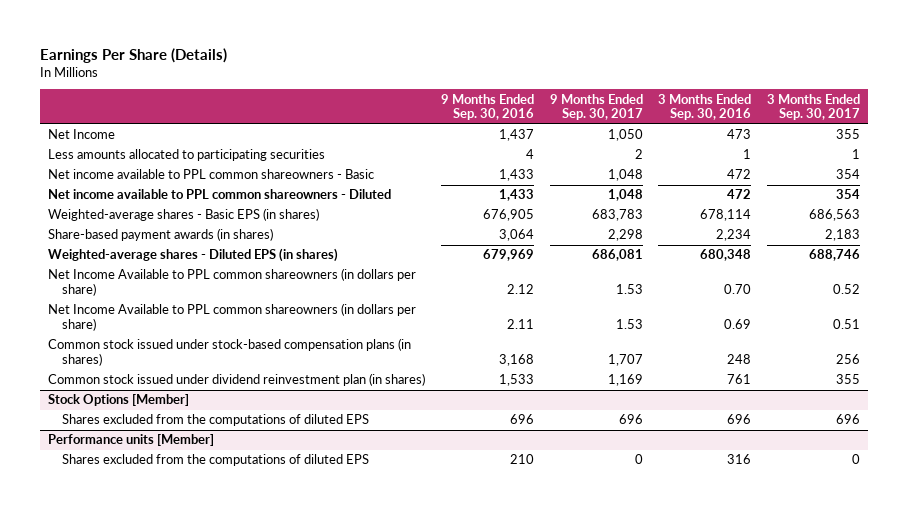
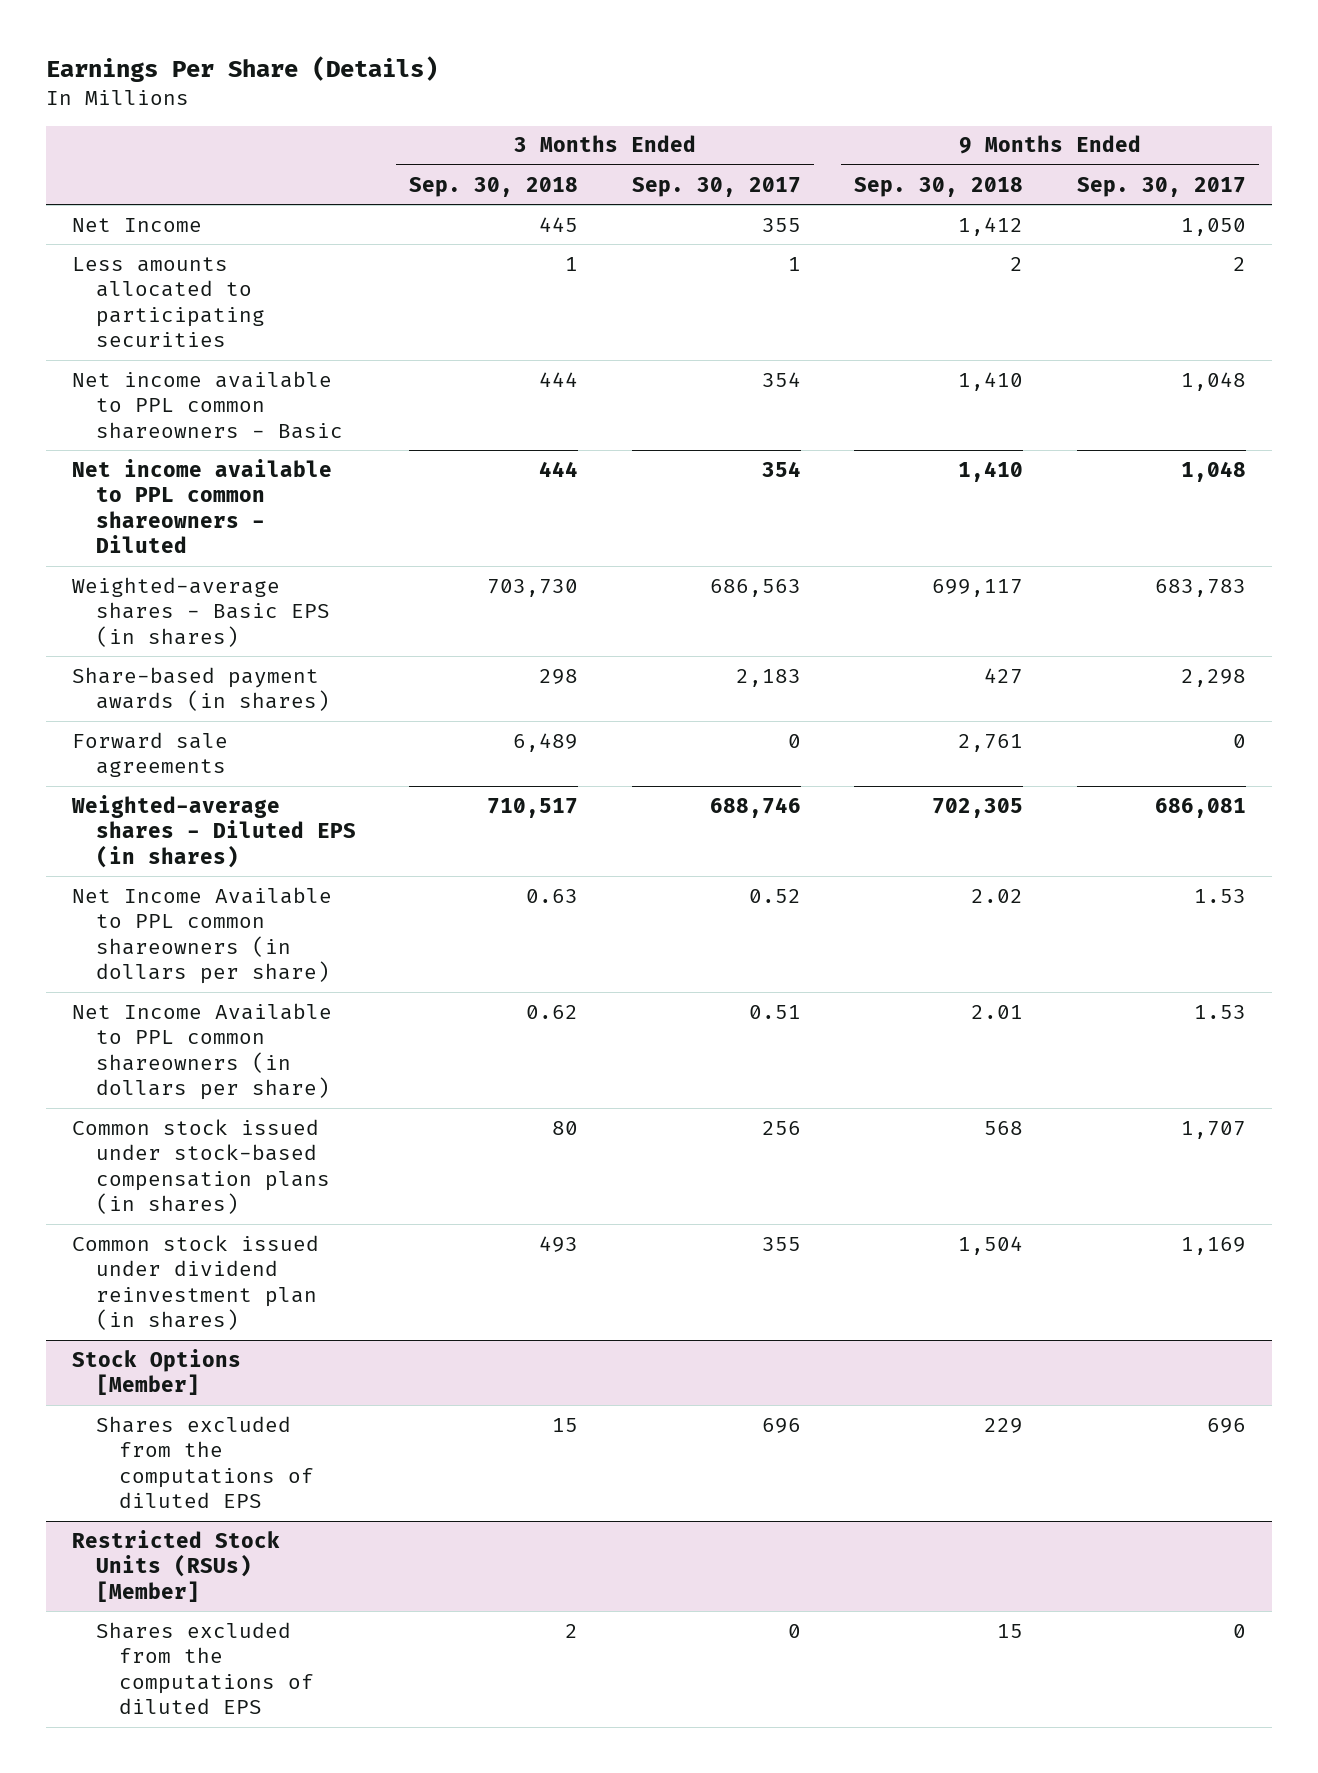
- | 9 Months Ended Sep. 30, 2016 | 9 Months Ended Sep. 30, 2017 | 3 Months Ended Sep. 30, 2016 | 3 Months Ended Sep. 30, 2017
+ | 3 Months Ended Sep. 30, 2018 | 3 Months Ended Sep. 30, 2017 | 9 Months Ended Sep. 30, 2018 | 9 Months Ended Sep. 30, 2017
+ Forward sale agreements | 6,489 | 0 | 2,761 | 0
- Performance units [Member]
+ Restricted Stock Units (RSUs) [Member]

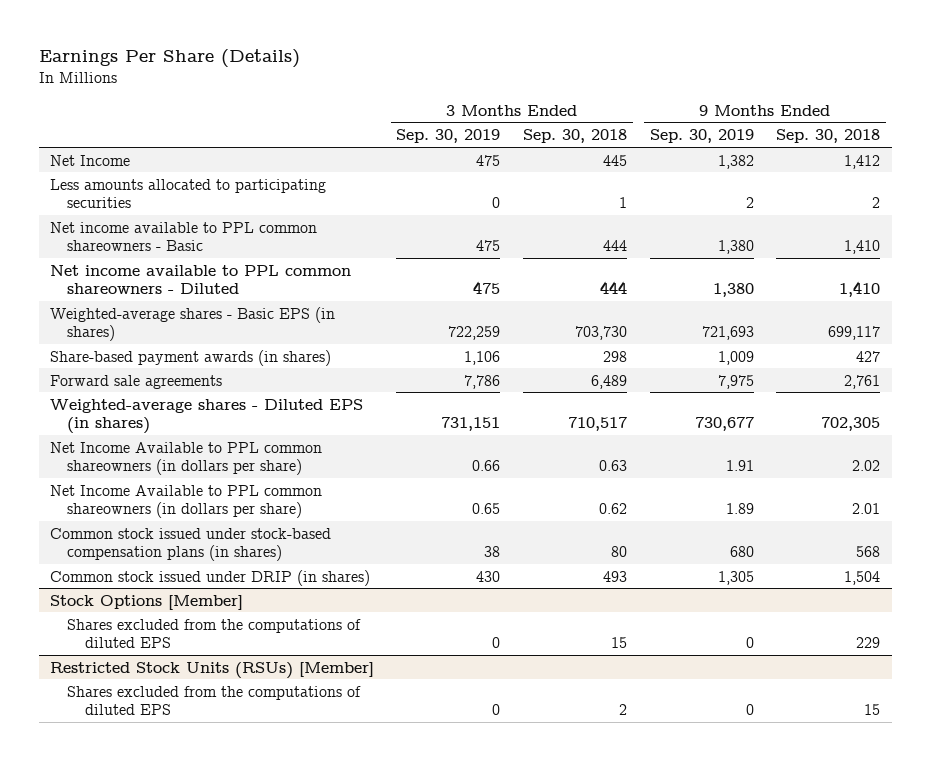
- | 3 Months Ended Sep. 30, 2018 | 3 Months Ended Sep. 30, 2017 | 9 Months Ended Sep. 30, 2018 | 9 Months Ended Sep. 30, 2017
+ | 3 Months Ended Sep. 30, 2019 | 3 Months Ended Sep. 30, 2018 | 9 Months Ended Sep. 30, 2019 | 9 Months Ended Sep. 30, 2018
- Common stock issued under dividend reinvestment plan (in shares) | 493 | 355 | 1,504 | 1,169
+ Common stock issued under DRIP (in shares) | 430 | 493 | 1,305 | 1,504

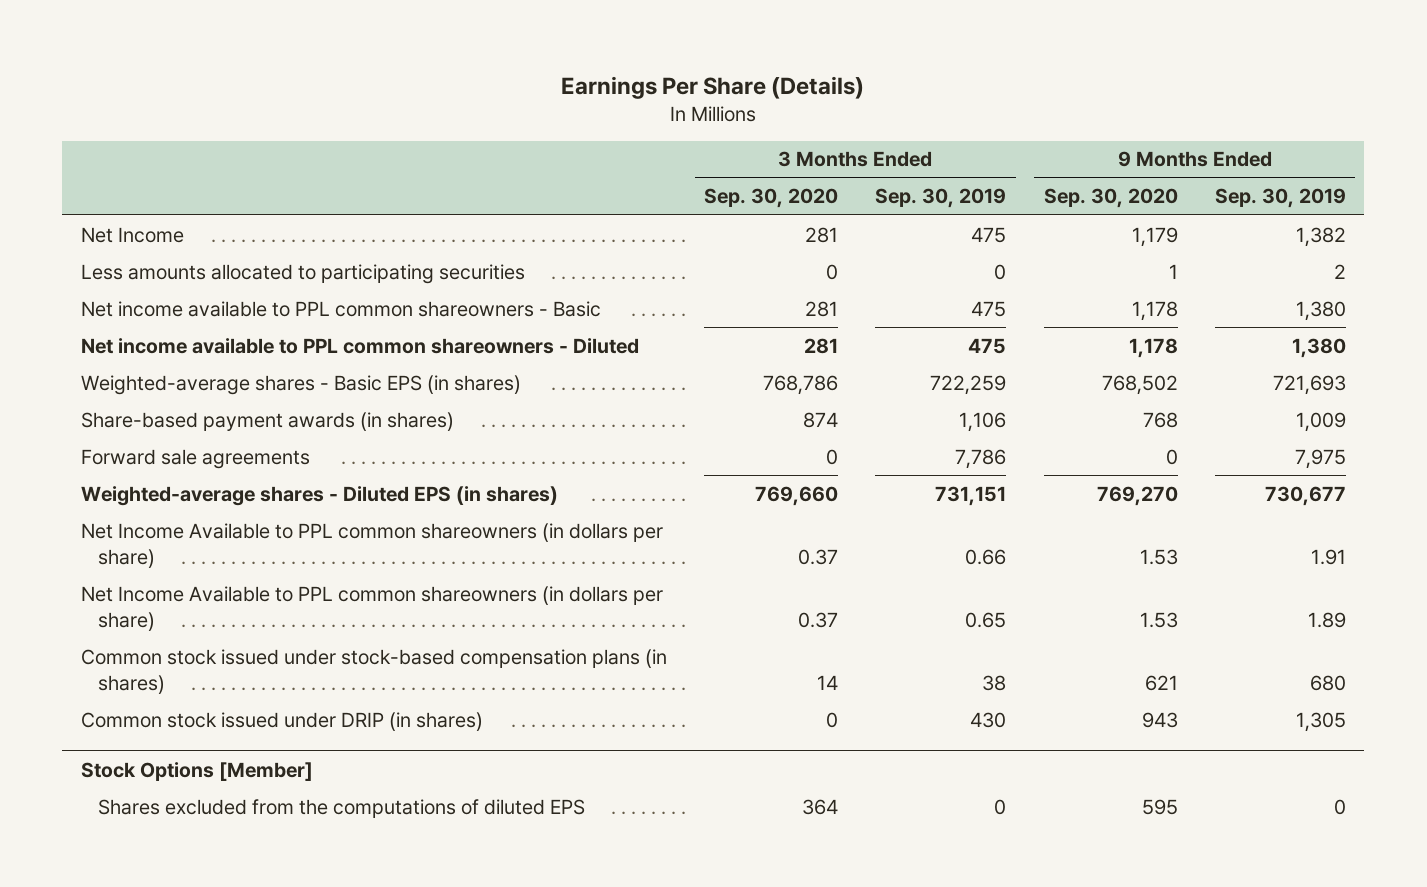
- | 3 Months Ended Sep. 30, 2019 | 3 Months Ended Sep. 30, 2018 | 9 Months Ended Sep. 30, 2019 | 9 Months Ended Sep. 30, 2018
+ | 3 Months Ended Sep. 30, 2020 | 3 Months Ended Sep. 30, 2019 | 9 Months Ended Sep. 30, 2020 | 9 Months Ended Sep. 30, 2019
- Restricted Stock Units (RSUs) [Member]
- Shares excluded from the computations of diluted EPS | 0 | 2 | 0 | 15

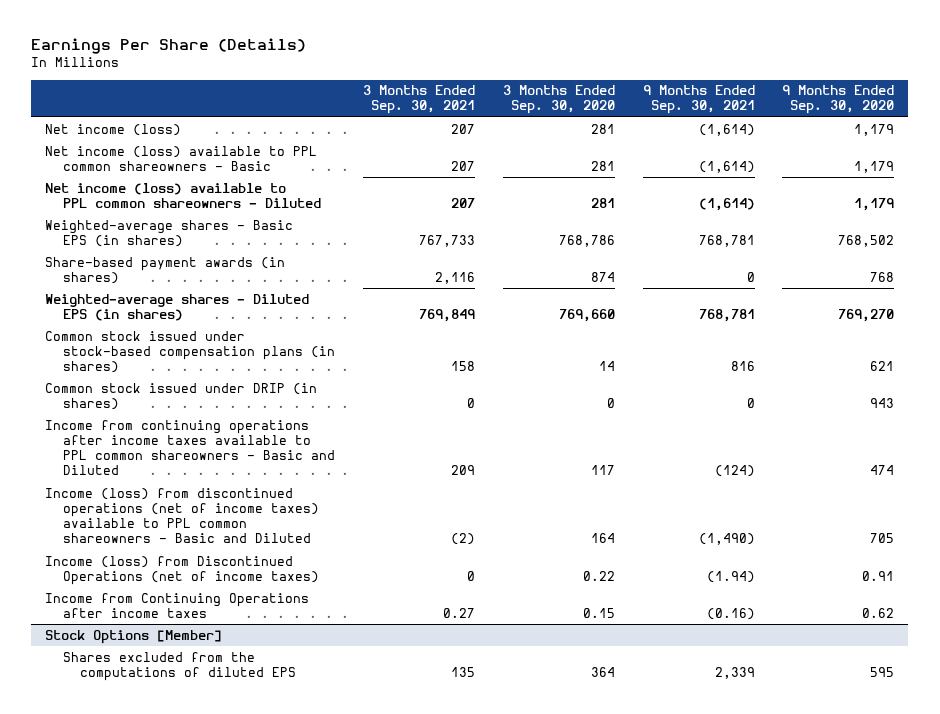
- | 3 Months Ended Sep. 30, 2020 | 3 Months Ended Sep. 30, 2019 | 9 Months Ended Sep. 30, 2020 | 9 Months Ended Sep. 30, 2019
+ | 3 Months Ended Sep. 30, 2021 | 3 Months Ended Sep. 30, 2020 | 9 Months Ended Sep. 30, 2021 | 9 Months Ended Sep. 30, 2020
- Net Income | 281 | 475 | 1,179 | 1,382
- Less amounts allocated to participating securities | 0 | 0 | 1 | 2
- Net income available to PPL common shareowners - Basic | 281 | 475 | 1,178 | 1,380
- Net income available to PPL common shareowners - Diluted | 281 | 475 | 1,178 | 1,380
+ Net income (loss) | 207 | 281 | (1,614) | 1,179
+ Net income (loss) available to PPL common shareowners - Basic | 207 | 281 | (1,614) | 1,179
+ Net income (loss) available to PPL common shareowners - Diluted | 207 | 281 | (1,614) | 1,179
- Forward sale agreements | 0 | 7,786 | 0 | 7,975
- Net Income Available to PPL common shareowners (in dollars per share) | 0.37 | 0.66 | 1.53 | 1.91
- Net Income Available to PPL common shareowners (in dollars per share) | 0.37 | 0.65 | 1.53 | 1.89
+ Income from continuing operations after income taxes available to PPL common shareowners - Basic and Diluted | 209 | 117 | (124) | 474
+ Income (loss) from discontinued operations (net of income taxes) available to PPL common shareowners - Basic and Diluted | (2) | 164 | (1,490) | 705
+ Income (loss) from Discontinued Operations (net of income taxes) | 0 | 0.22 | (1.94) | 0.91
+ Income from Continuing Operations after income taxes | 0.27 | 0.15 | (0.16) | 0.62

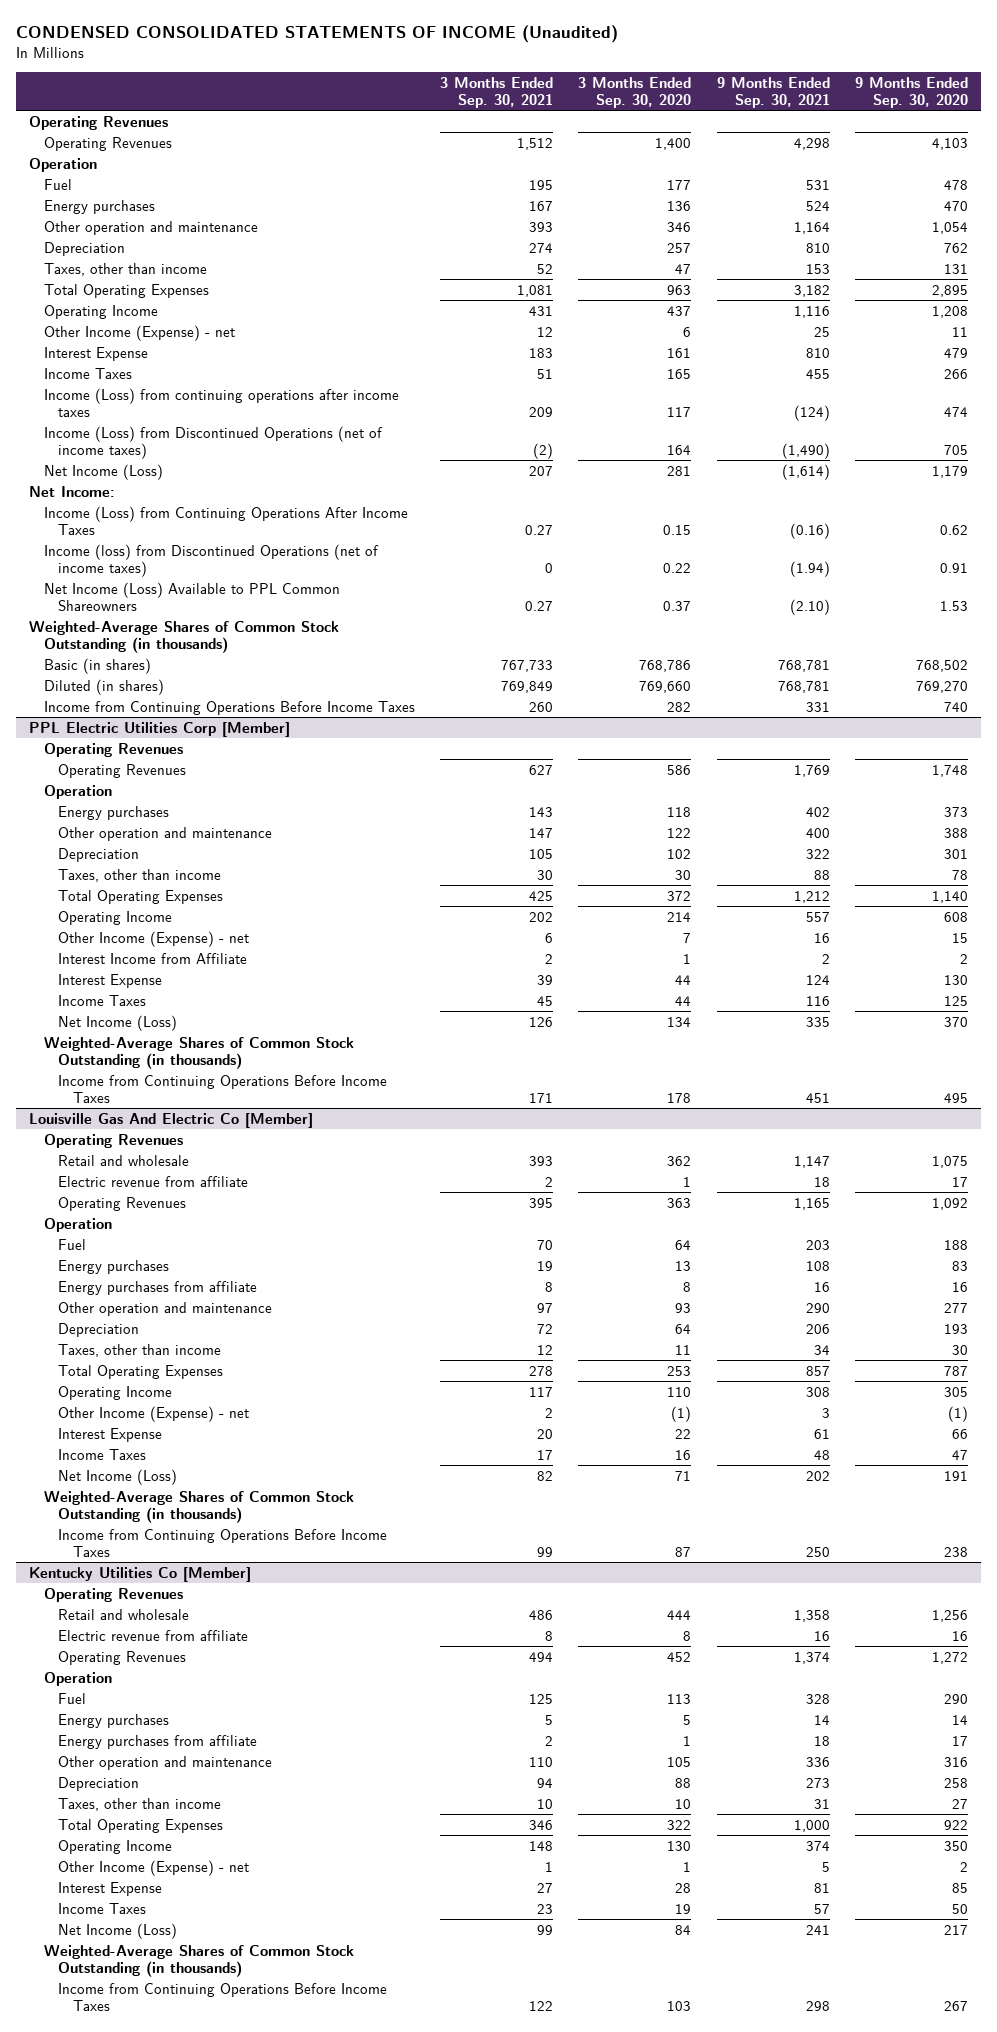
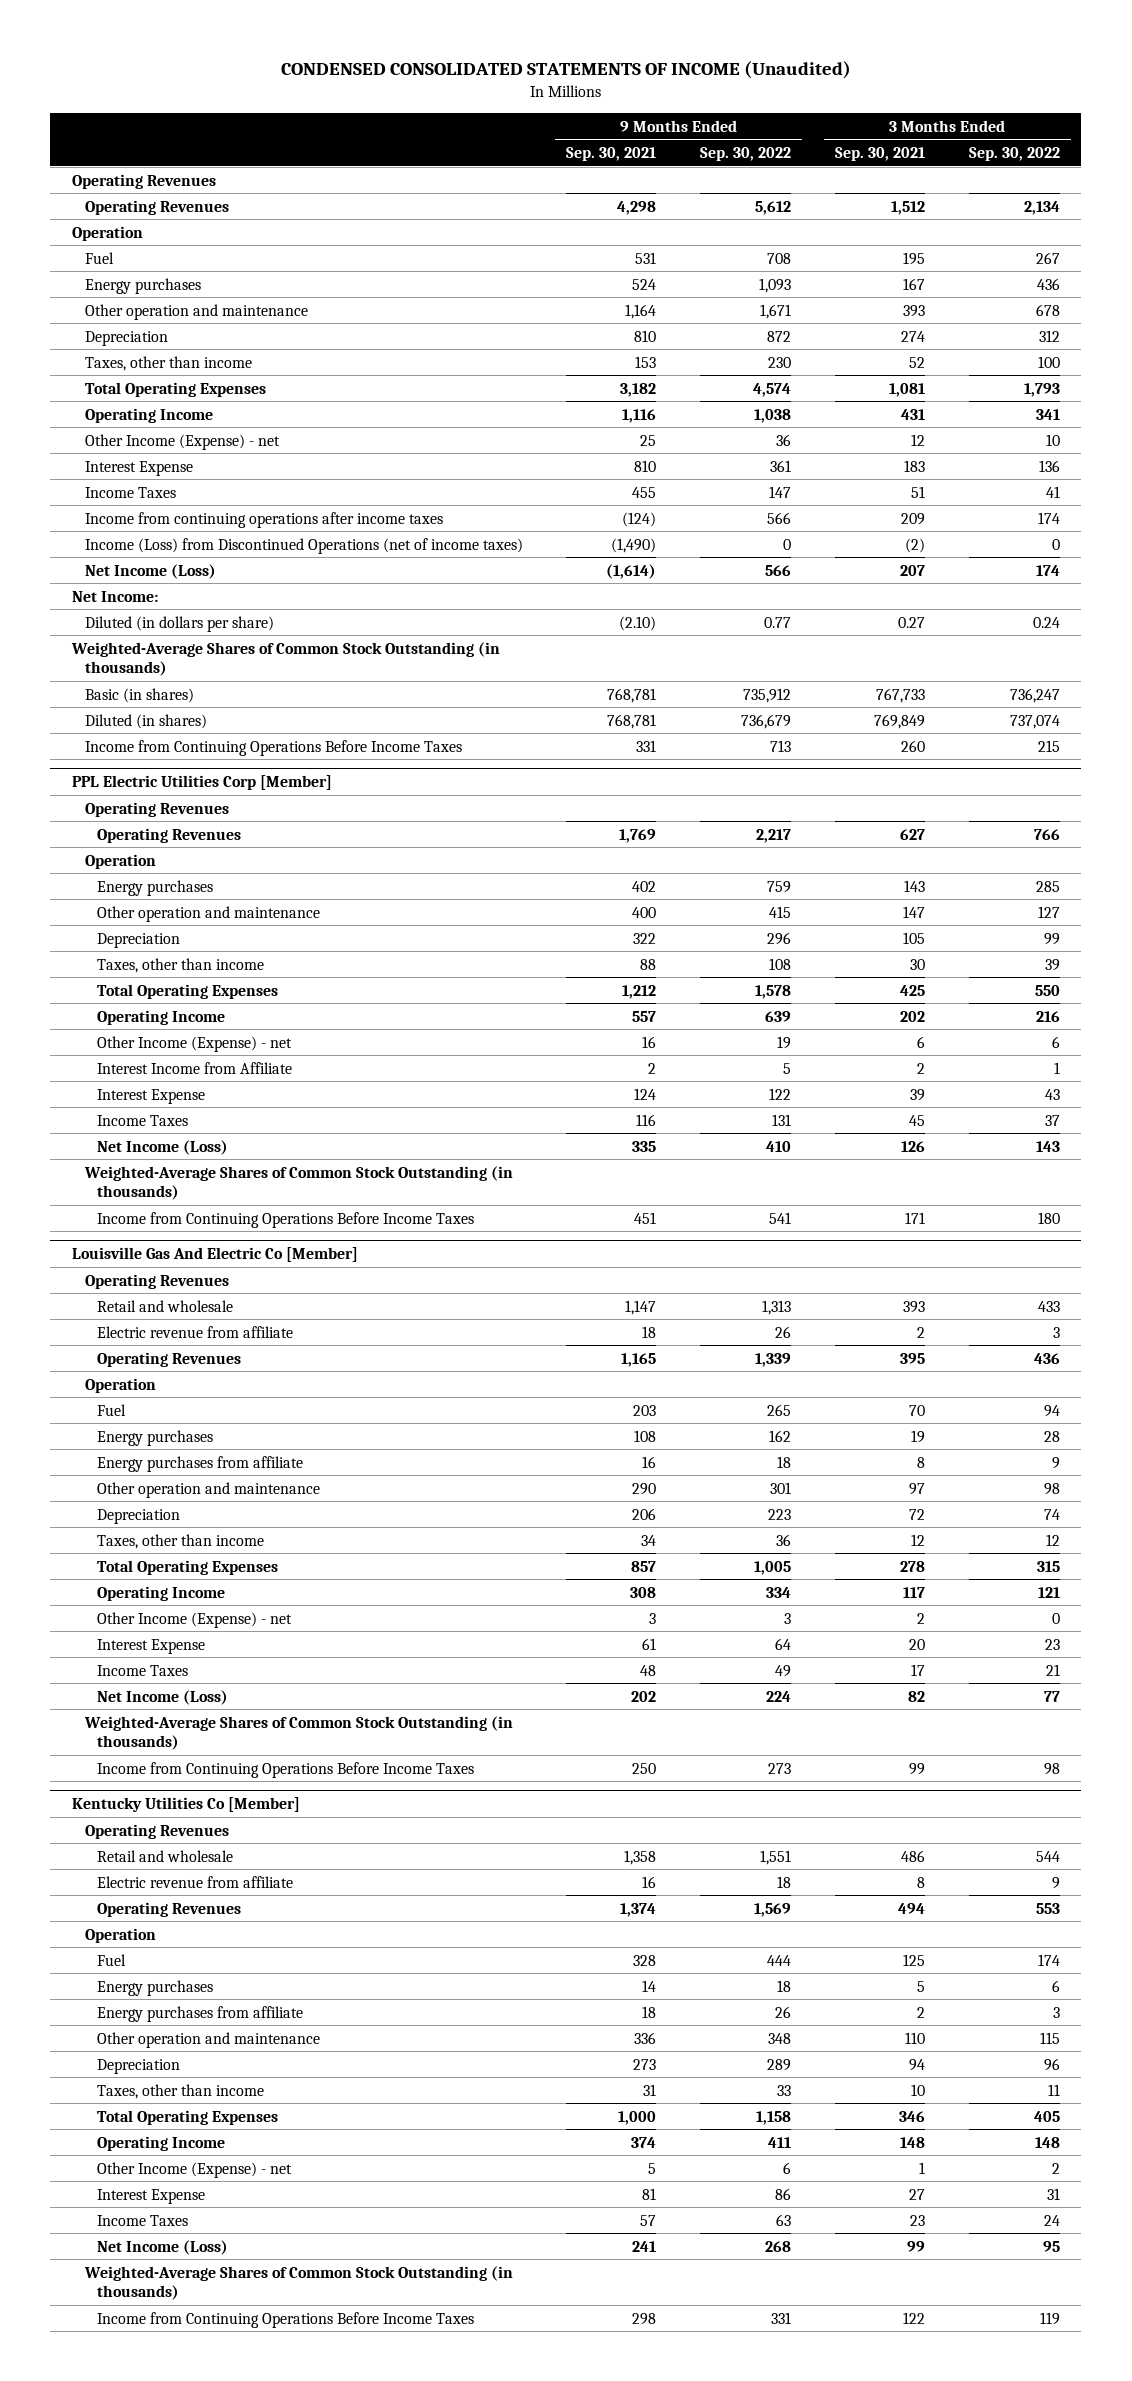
- | 3 Months Ended Sep. 30, 2021 | 3 Months Ended Sep. 30, 2020 | 9 Months Ended Sep. 30, 2021 | 9 Months Ended Sep. 30, 2020
+ | 9 Months Ended Sep. 30, 2021 | 9 Months Ended Sep. 30, 2022 | 3 Months Ended Sep. 30, 2021 | 3 Months Ended Sep. 30, 2022
- Income (Loss) from continuing operations after income taxes | 209 | 117 | (124) | 474
+ Income from continuing operations after income taxes | (124) | 566 | 209 | 174
- Income (Loss) from Continuing Operations After Income Taxes | 0.27 | 0.15 | (0.16) | 0.62
- Income (loss) from Discontinued Operations (net of income taxes) | 0 | 0.22 | (1.94) | 0.91
- Net Income (Loss) Available to PPL Common Shareowners | 0.27 | 0.37 | (2.10) | 1.53
+ Diluted (in dollars per share) | (2.10) | 0.77 | 0.27 | 0.24

